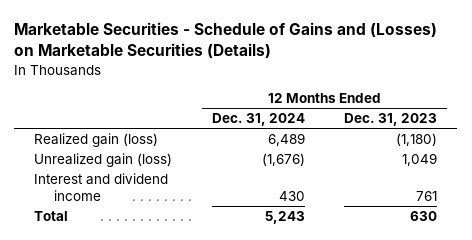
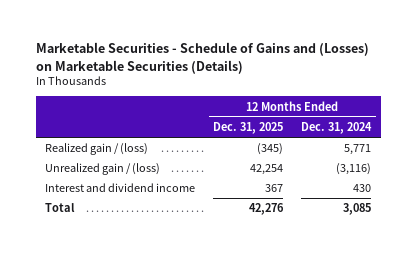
- | 12 Months Ended Dec. 31, 2024 | 12 Months Ended Dec. 31, 2023
+ | 12 Months Ended Dec. 31, 2025 | 12 Months Ended Dec. 31, 2024
- Realized gain (loss) | 6,489 | (1,180)
- Unrealized gain (loss) | (1,676) | 1,049
+ Realized gain / (loss) | (345) | 5,771
+ Unrealized gain / (loss) | 42,254 | (3,116)
- Total | 5,243 | 630
+ Total | 42,276 | 3,085

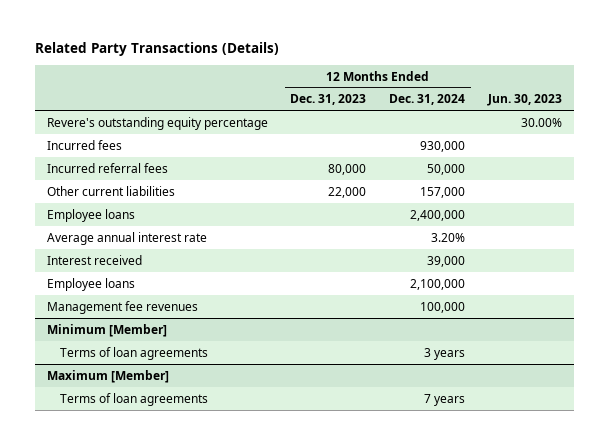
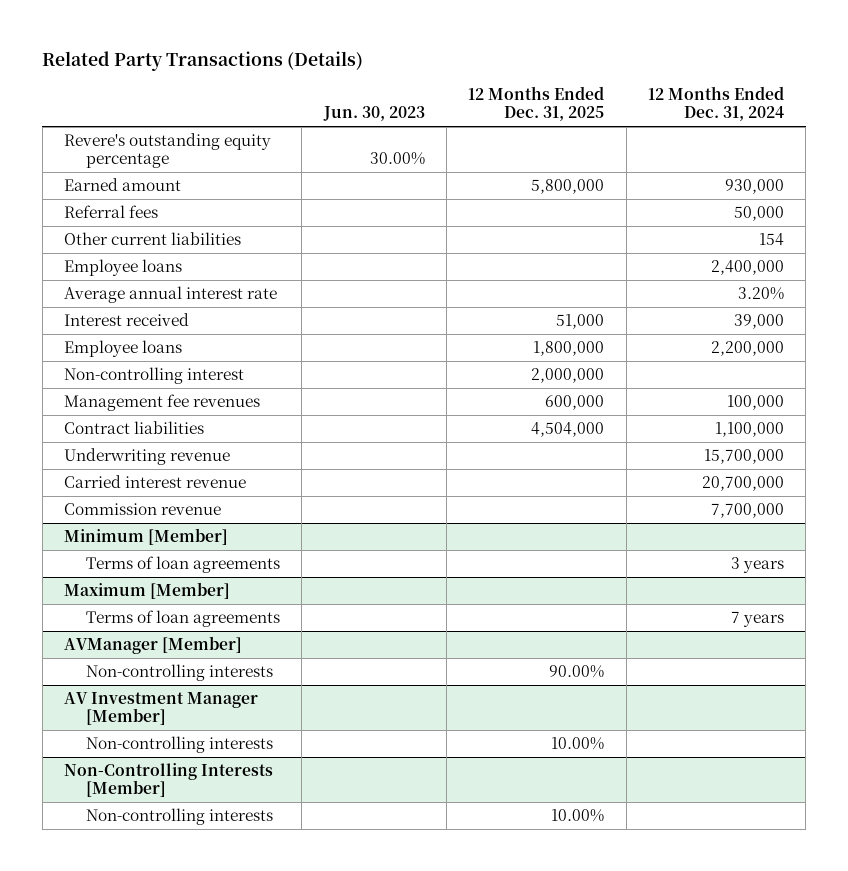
- | 12 Months Ended Dec. 31, 2023 | 12 Months Ended Dec. 31, 2024 | Jun. 30, 2023
+ | Jun. 30, 2023 | 12 Months Ended Dec. 31, 2025 | 12 Months Ended Dec. 31, 2024
- Incurred fees | | 930,000 |
- Incurred referral fees | 80,000 | 50,000 |
- Other current liabilities | 22,000 | 157,000 |
+ Earned amount | | 5,800,000 | 930,000
+ Referral fees | | | 50,000
+ Other current liabilities | | | 154
- Employee loans | | 2,100,000 |
+ Employee loans | | 1,800,000 | 2,200,000
+ Non-controlling interest | | 2,000,000 |
+ Contract liabilities | | 4,504,000 | 1,100,000
+ Underwriting revenue | | | 15,700,000
+ Carried interest revenue | | | 20,700,000
+ Commission revenue | | | 7,700,000
+ AVManager [Member]
+ Non-controlling interests | | 90.00% |
+ AV Investment Manager [Member]
+ Non-controlling interests | | 10.00% |
+ Non-Controlling Interests [Member]
+ Non-controlling interests | | 10.00% |

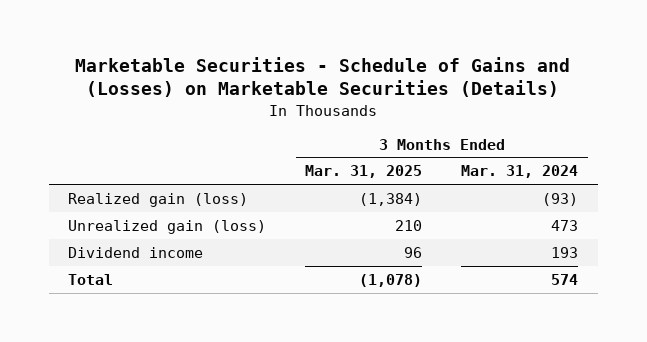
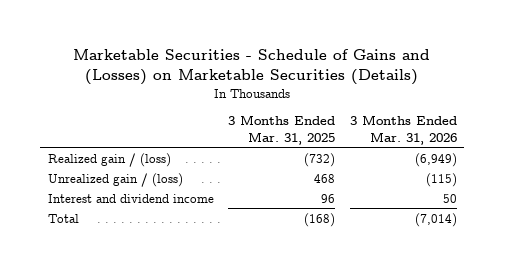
- | 3 Months Ended Mar. 31, 2025 | 3 Months Ended Mar. 31, 2024
+ | 3 Months Ended Mar. 31, 2025 | 3 Months Ended Mar. 31, 2026
- Realized gain (loss) | (1,384) | (93)
- Unrealized gain (loss) | 210 | 473
- Dividend income | 96 | 193
- Total | (1,078) | 574
+ Realized gain / (loss) | (732) | (6,949)
+ Unrealized gain / (loss) | 468 | (115)
+ Interest and dividend income | 96 | 50
+ Total | (168) | (7,014)

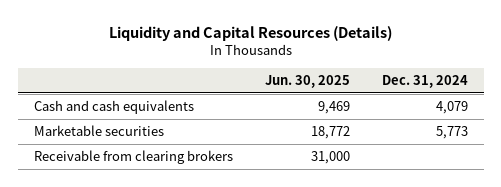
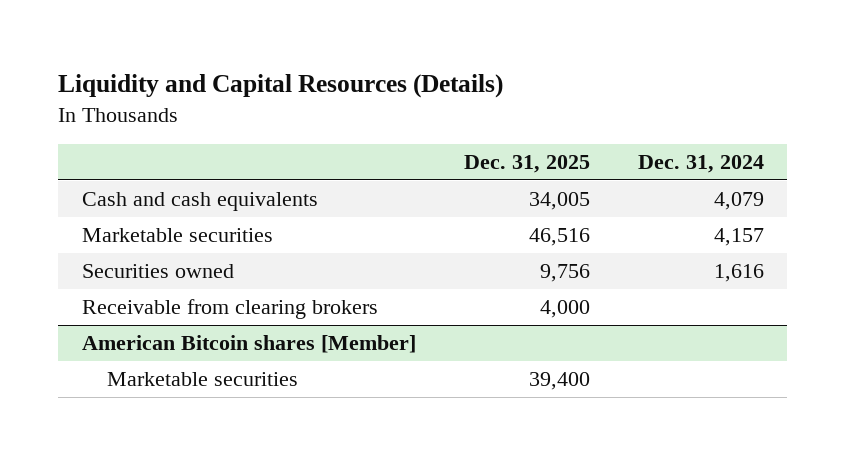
- | Jun. 30, 2025 | Dec. 31, 2024
+ | Dec. 31, 2025 | Dec. 31, 2024
- Marketable securities | 18,772 | 5,773
+ Marketable securities | 46,516 | 4,157
+ Securities owned | 9,756 | 1,616
+ American Bitcoin shares [Member]
+ Marketable securities | 39,400 |

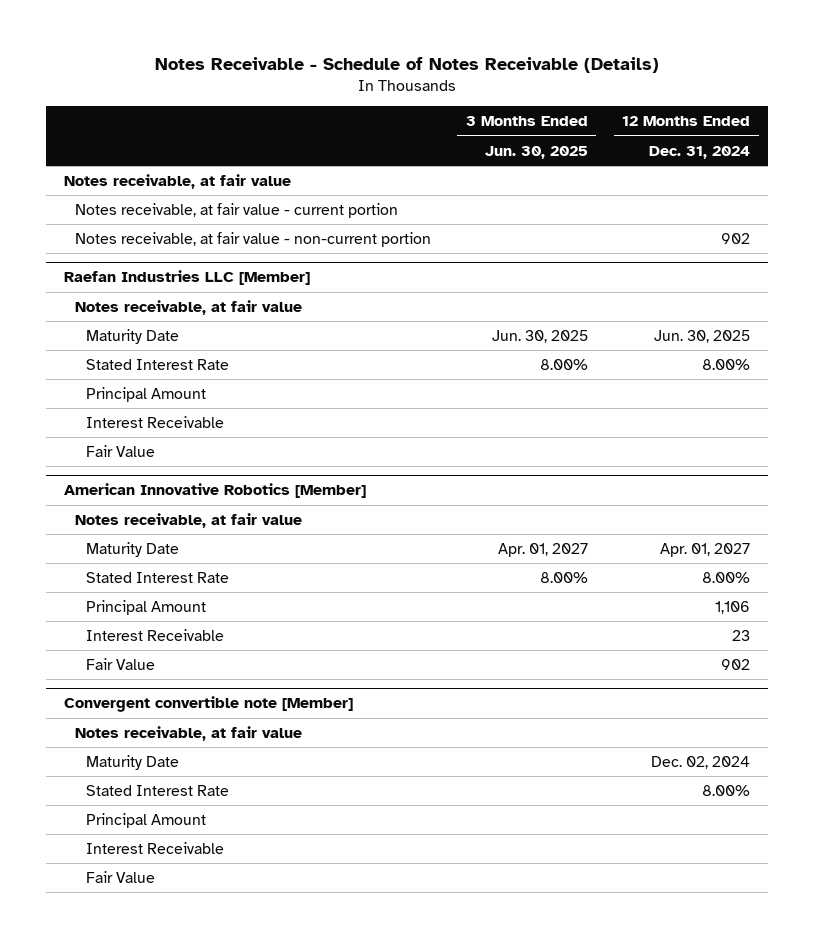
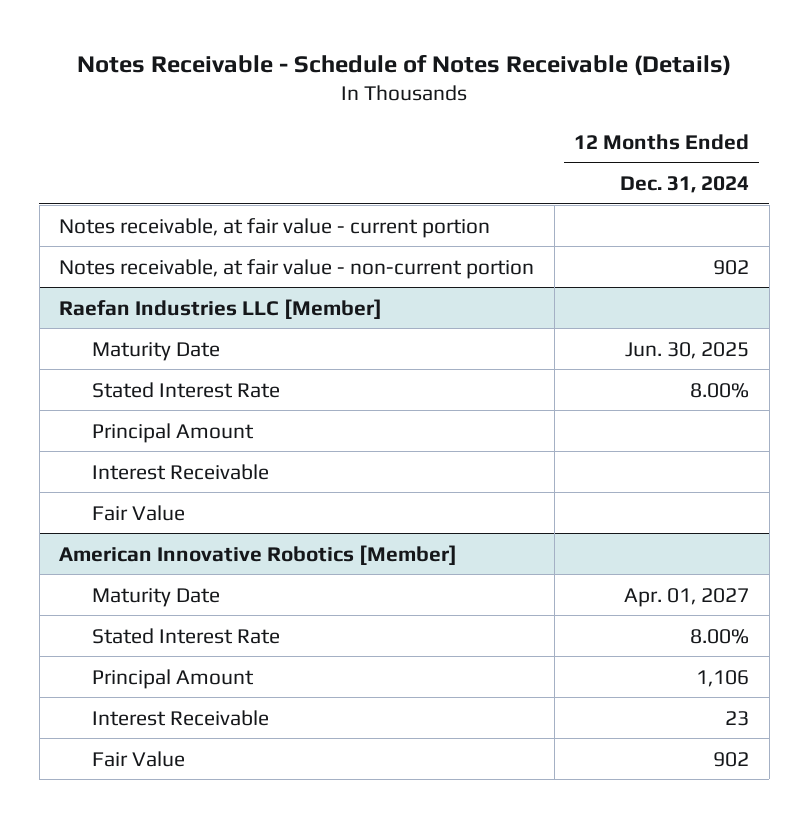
- | 3 Months Ended Jun. 30, 2025 | 12 Months Ended Dec. 31, 2024
+ | 12 Months Ended Dec. 31, 2024
- Notes receivable, at fair value
@ Raefan Industries LLC [Member]
- Notes receivable, at fair value
@ American Innovative Robotics [Member]
- Notes receivable, at fair value
- Convergent convertible note [Member]
- Notes receivable, at fair value
- Maturity Date | | Dec. 02, 2024
- Stated Interest Rate | | 8.00%
- Principal Amount
- Interest Receivable
- Fair Value

